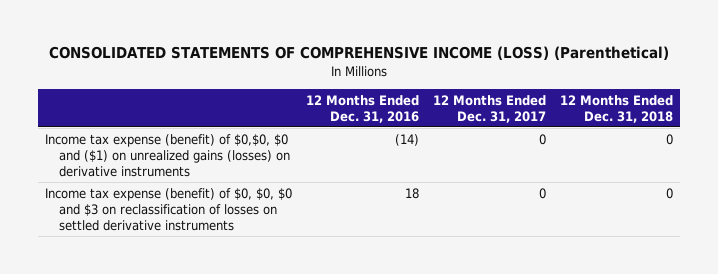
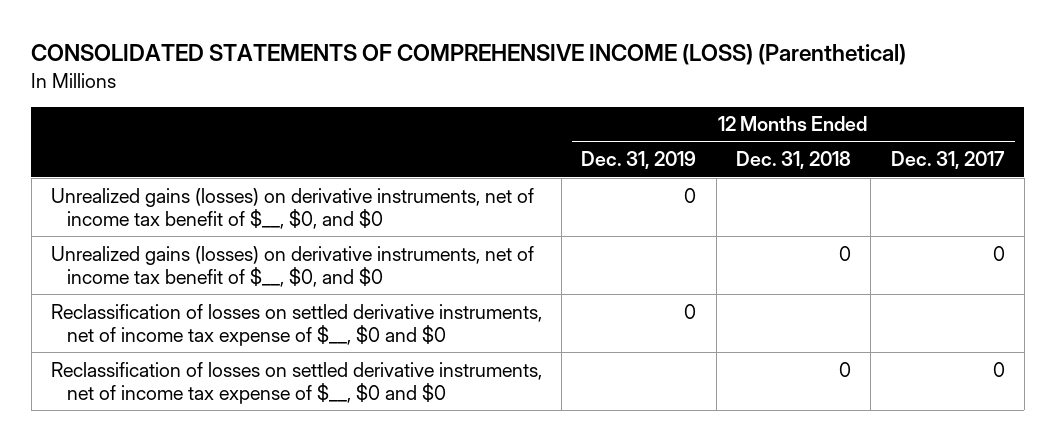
- | 12 Months Ended Dec. 31, 2016 | 12 Months Ended Dec. 31, 2017 | 12 Months Ended Dec. 31, 2018
+ | 12 Months Ended Dec. 31, 2019 | 12 Months Ended Dec. 31, 2018 | 12 Months Ended Dec. 31, 2017
- Income tax expense (benefit) of $0,$0, $0 and ($1) on unrealized gains (losses) on derivative instruments | (14) | 0 | 0
- Income tax expense (benefit) of $0, $0, $0 and $3 on reclassification of losses on settled derivative instruments | 18 | 0 | 0
+ Unrealized gains (losses) on derivative instruments, net of income tax benefit of $__, $0, and $0 | 0 | |
+ Unrealized gains (losses) on derivative instruments, net of income tax benefit of $__, $0, and $0 | | 0 | 0
+ Reclassification of losses on settled derivative instruments, net of income tax expense of $__, $0 and $0 | 0 | |
+ Reclassification of losses on settled derivative instruments, net of income tax expense of $__, $0 and $0 | | 0 | 0

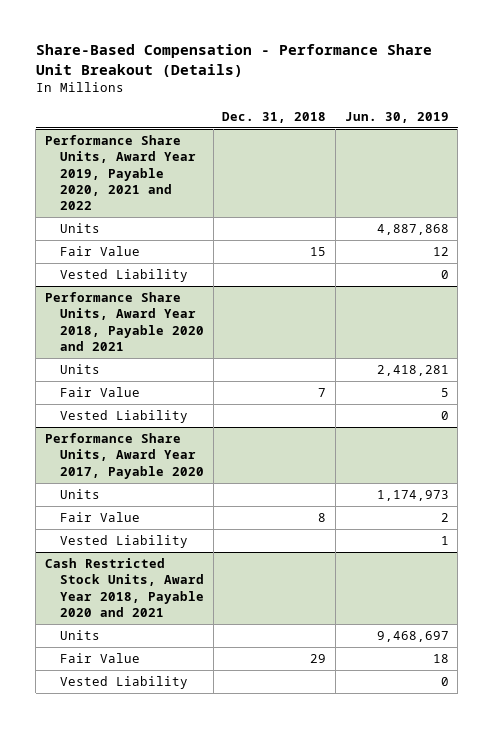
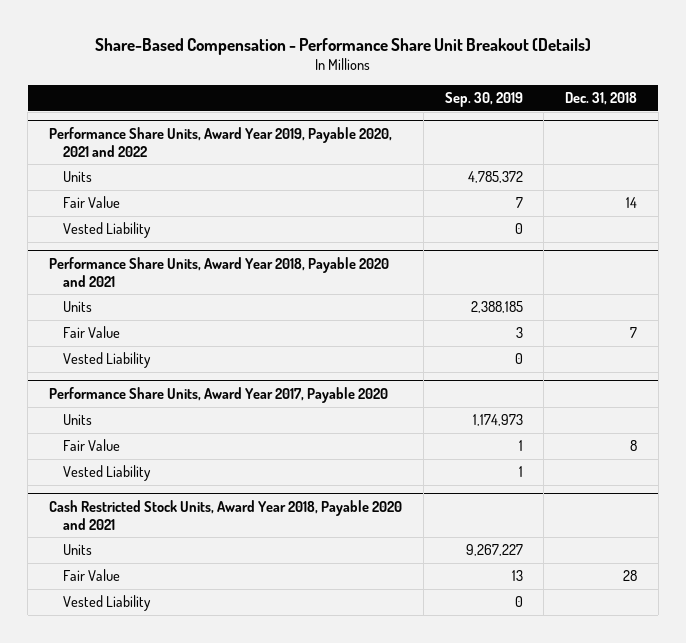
- | Dec. 31, 2018 | Jun. 30, 2019
+ | Sep. 30, 2019 | Dec. 31, 2018
@ Performance Share Units, Award Year 2019, Payable 2020, 2021 and 2022
- Fair Value | 15 | 12
+ Fair Value | 7 | 14
@ Cash Restricted Stock Units, Award Year 2018, Payable 2020 and 2021
- Fair Value | 29 | 18
+ Fair Value | 13 | 28

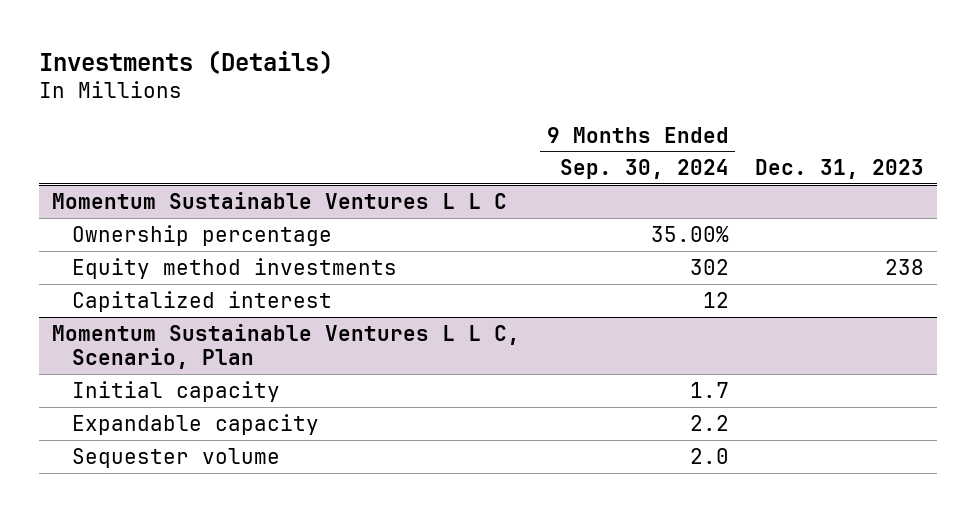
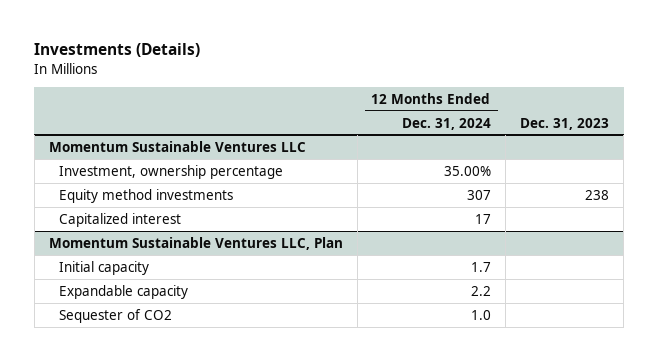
- | 9 Months Ended Sep. 30, 2024 | Dec. 31, 2023
+ | 12 Months Ended Dec. 31, 2024 | Dec. 31, 2023
- Momentum Sustainable Ventures L L C
- Ownership percentage | 35.00% |
+ Momentum Sustainable Ventures LLC
+ Investment, ownership percentage | 35.00% |
- Momentum Sustainable Ventures L L C, Scenario, Plan
+ Momentum Sustainable Ventures LLC, Plan
- Sequester volume | 2.0 |
+ Sequester of CO2 | 1.0 |

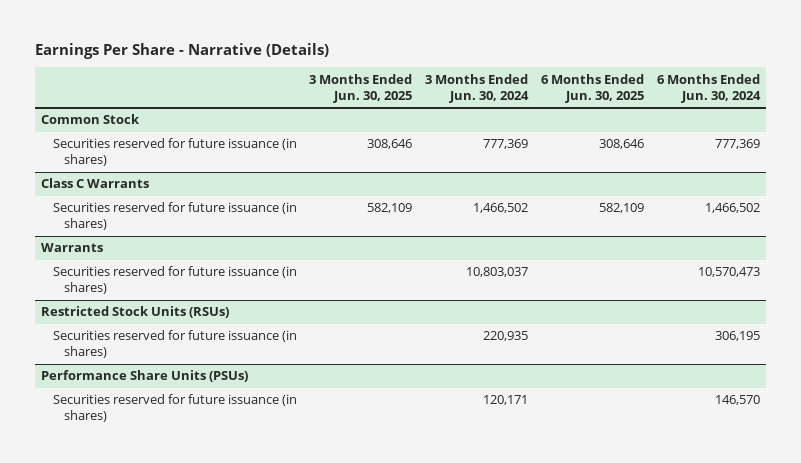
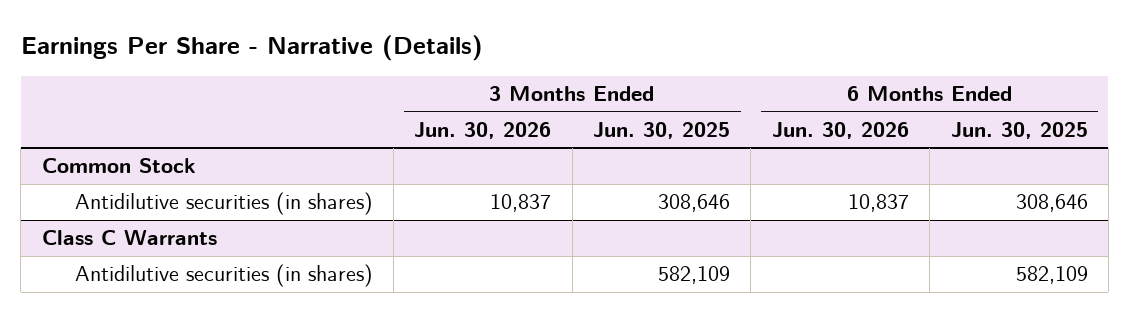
- | 3 Months Ended Jun. 30, 2025 | 3 Months Ended Jun. 30, 2024 | 6 Months Ended Jun. 30, 2025 | 6 Months Ended Jun. 30, 2024
+ | 3 Months Ended Jun. 30, 2026 | 3 Months Ended Jun. 30, 2025 | 6 Months Ended Jun. 30, 2026 | 6 Months Ended Jun. 30, 2025
@ Common Stock
- Securities reserved for future issuance (in shares) | 308,646 | 777,369 | 308,646 | 777,369
+ Antidilutive securities (in shares) | 10,837 | 308,646 | 10,837 | 308,646
@ Class C Warrants
- Securities reserved for future issuance (in shares) | 582,109 | 1,466,502 | 582,109 | 1,466,502
- Warrants
- Securities reserved for future issuance (in shares) | | 10,803,037 | | 10,570,473
- Restricted Stock Units (RSUs)
- Securities reserved for future issuance (in shares) | | 220,935 | | 306,195
- Performance Share Units (PSUs)
- Securities reserved for future issuance (in shares) | | 120,171 | | 146,570
@ Class C Warrants
+ Antidilutive securities (in shares) | | 582,109 | | 582,109

